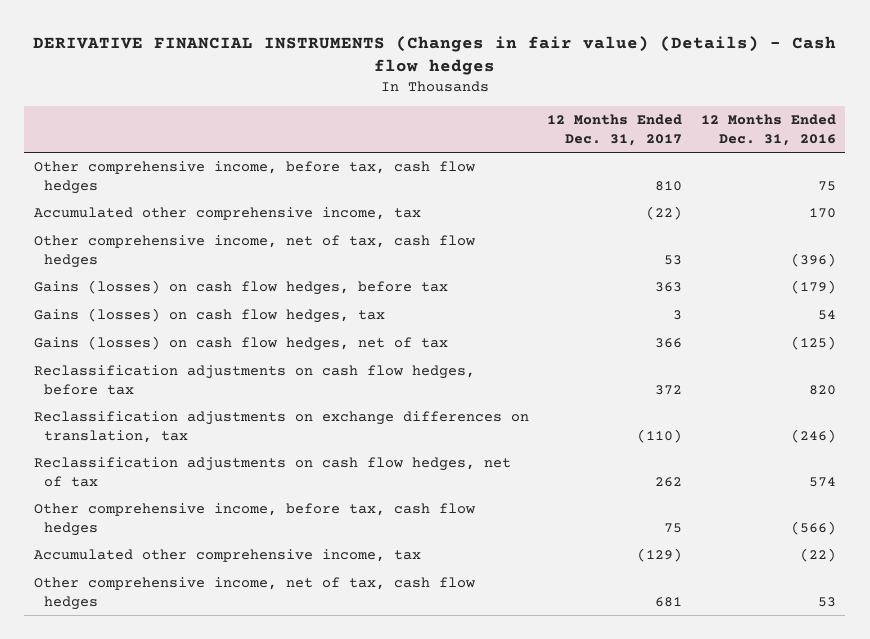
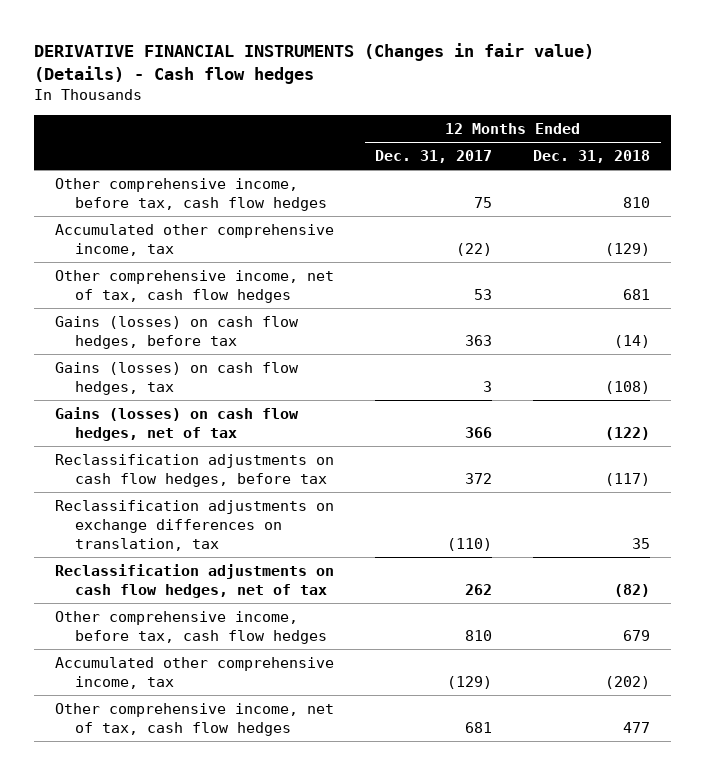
- | 12 Months Ended Dec. 31, 2017 | 12 Months Ended Dec. 31, 2016
+ | 12 Months Ended Dec. 31, 2017 | 12 Months Ended Dec. 31, 2018
moved up: Other comprehensive income, before tax, cash flow hedges | 75 | 810
moved down: Other comprehensive income, before tax, cash flow hedges | 810 | 679

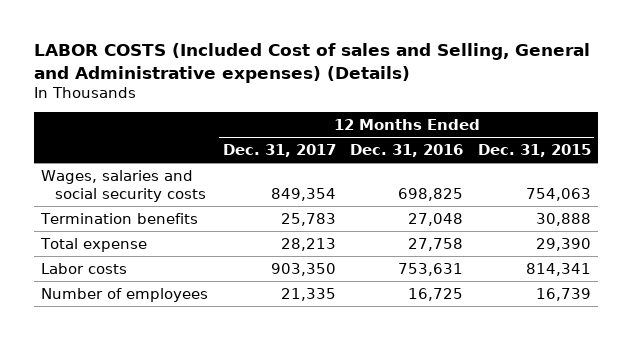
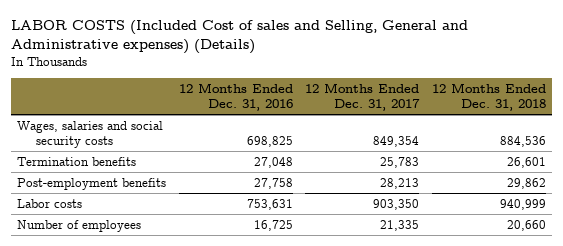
- | 12 Months Ended Dec. 31, 2017 | 12 Months Ended Dec. 31, 2016 | 12 Months Ended Dec. 31, 2015
+ | 12 Months Ended Dec. 31, 2016 | 12 Months Ended Dec. 31, 2017 | 12 Months Ended Dec. 31, 2018
- Total expense | 28,213 | 27,758 | 29,390
+ Post-employment benefits | 27,758 | 28,213 | 29,862

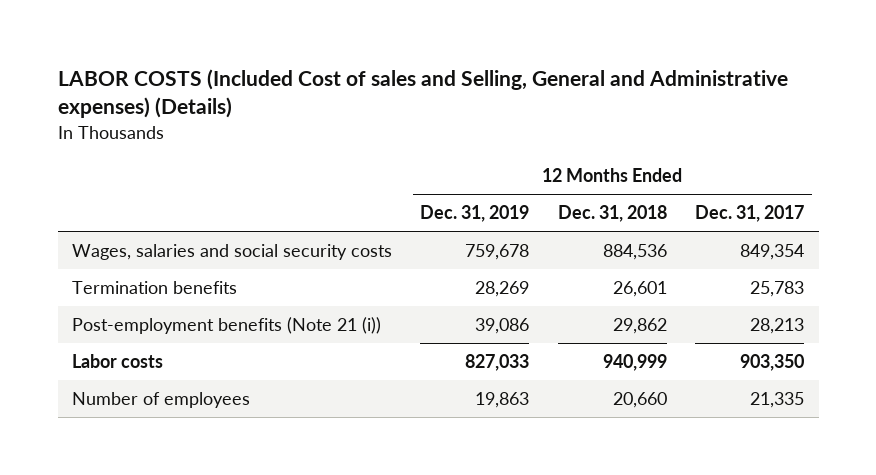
- | 12 Months Ended Dec. 31, 2016 | 12 Months Ended Dec. 31, 2017 | 12 Months Ended Dec. 31, 2018
+ | 12 Months Ended Dec. 31, 2019 | 12 Months Ended Dec. 31, 2018 | 12 Months Ended Dec. 31, 2017
- Post-employment benefits | 27,758 | 28,213 | 29,862
+ Post-employment benefits (Note 21 (i)) | 39,086 | 29,862 | 28,213

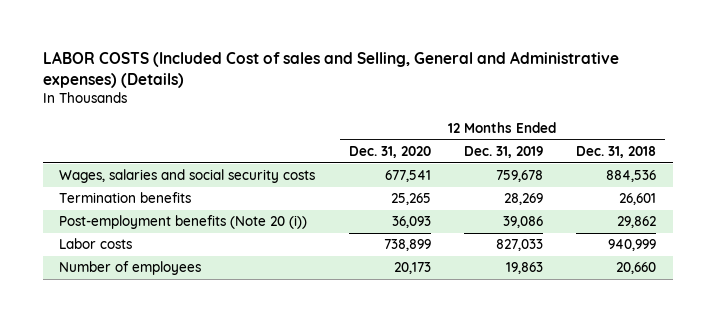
- | 12 Months Ended Dec. 31, 2019 | 12 Months Ended Dec. 31, 2018 | 12 Months Ended Dec. 31, 2017
+ | 12 Months Ended Dec. 31, 2020 | 12 Months Ended Dec. 31, 2019 | 12 Months Ended Dec. 31, 2018
- Post-employment benefits (Note 21 (i)) | 39,086 | 29,862 | 28,213
+ Post-employment benefits (Note 20 (i)) | 36,093 | 39,086 | 29,862

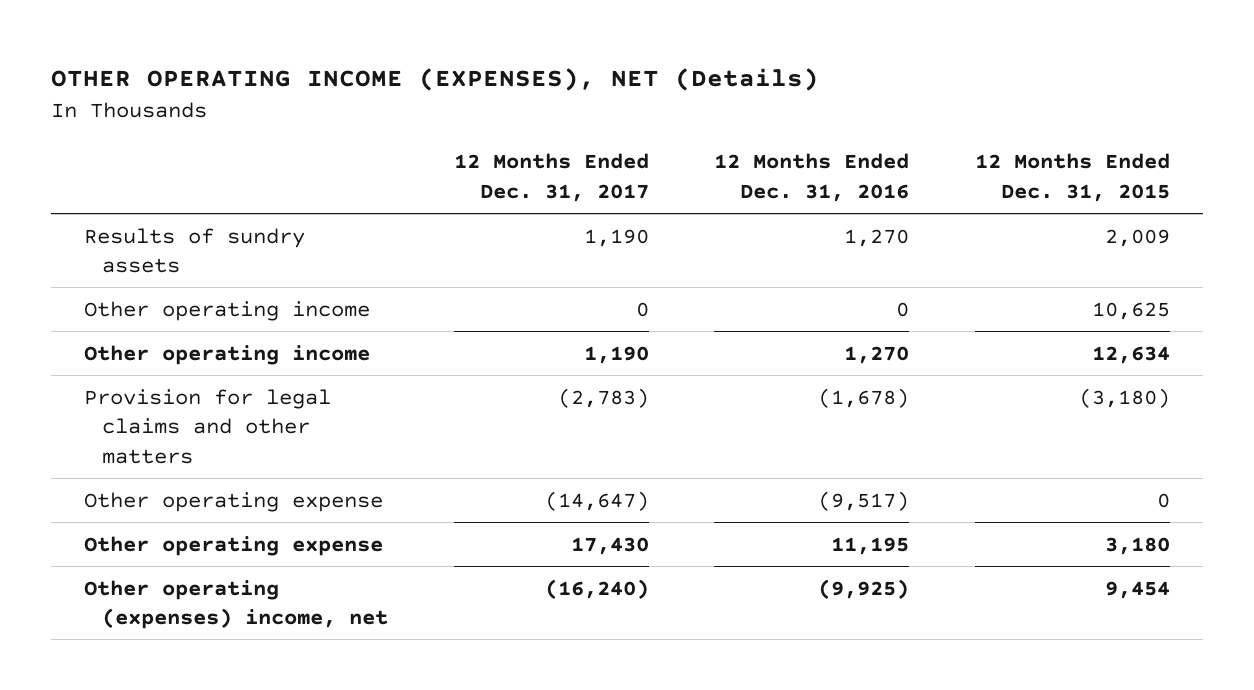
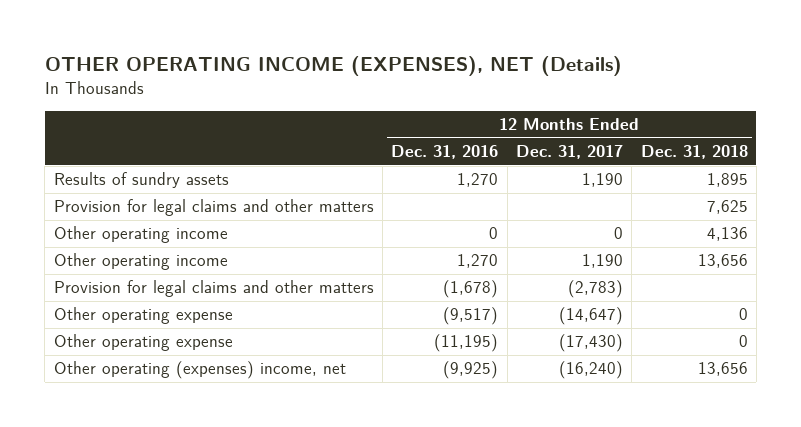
- | 12 Months Ended Dec. 31, 2017 | 12 Months Ended Dec. 31, 2016 | 12 Months Ended Dec. 31, 2015
+ | 12 Months Ended Dec. 31, 2016 | 12 Months Ended Dec. 31, 2017 | 12 Months Ended Dec. 31, 2018
+ Provision for legal claims and other matters | | | 7,625
- Other operating expense | 17,430 | 11,195 | 3,180
+ Other operating expense | (11,195) | (17,430) | 0

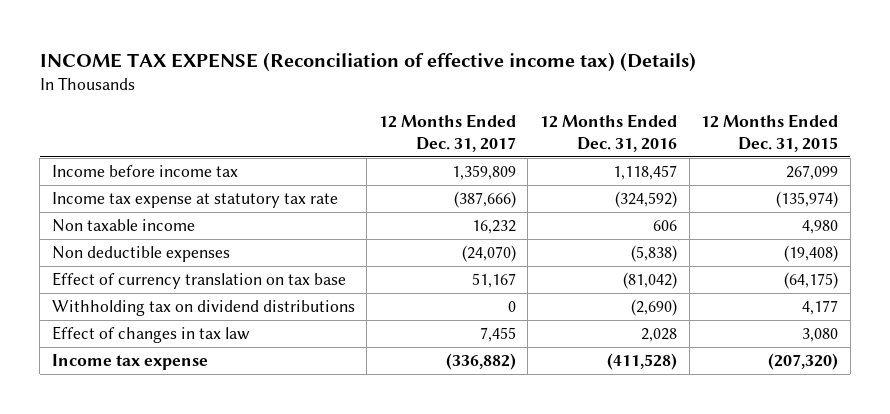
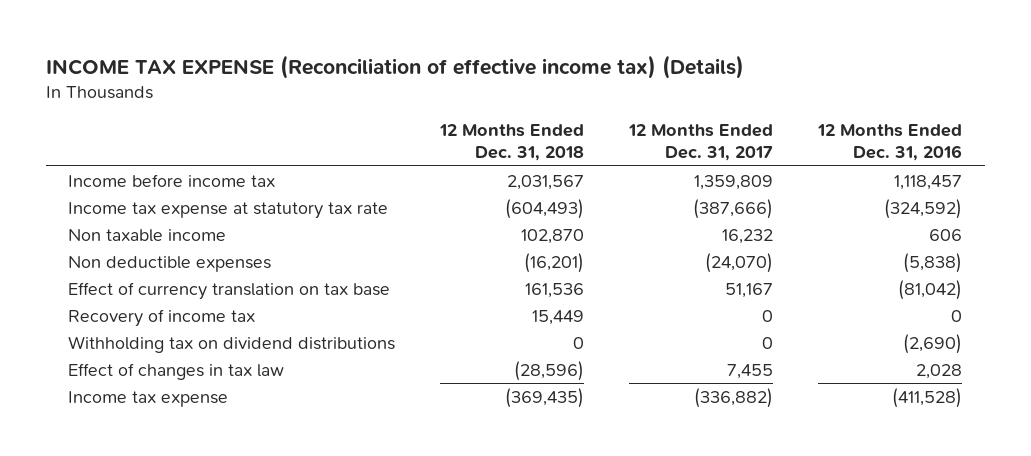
- | 12 Months Ended Dec. 31, 2017 | 12 Months Ended Dec. 31, 2016 | 12 Months Ended Dec. 31, 2015
+ | 12 Months Ended Dec. 31, 2018 | 12 Months Ended Dec. 31, 2017 | 12 Months Ended Dec. 31, 2016
+ Recovery of income tax | 15,449 | 0 | 0

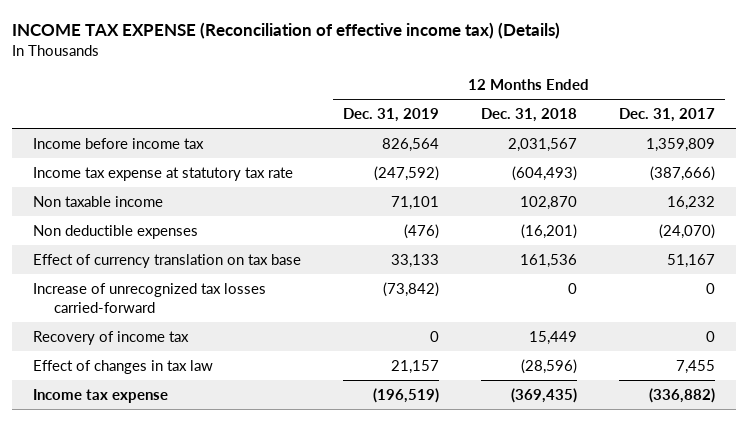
- | 12 Months Ended Dec. 31, 2018 | 12 Months Ended Dec. 31, 2017 | 12 Months Ended Dec. 31, 2016
+ | 12 Months Ended Dec. 31, 2019 | 12 Months Ended Dec. 31, 2018 | 12 Months Ended Dec. 31, 2017
+ Increase of unrecognized tax losses carried-forward | (73,842) | 0 | 0
- Withholding tax on dividend distributions | 0 | 0 | (2,690)

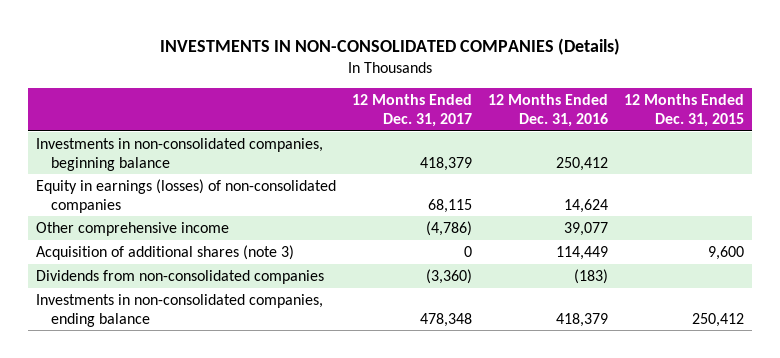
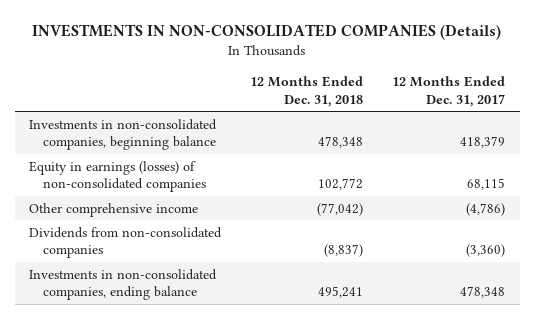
- | 12 Months Ended Dec. 31, 2017 | 12 Months Ended Dec. 31, 2016 | 12 Months Ended Dec. 31, 2015
+ | 12 Months Ended Dec. 31, 2018 | 12 Months Ended Dec. 31, 2017
- Acquisition of additional shares (note 3) | 0 | 114,449 | 9,600

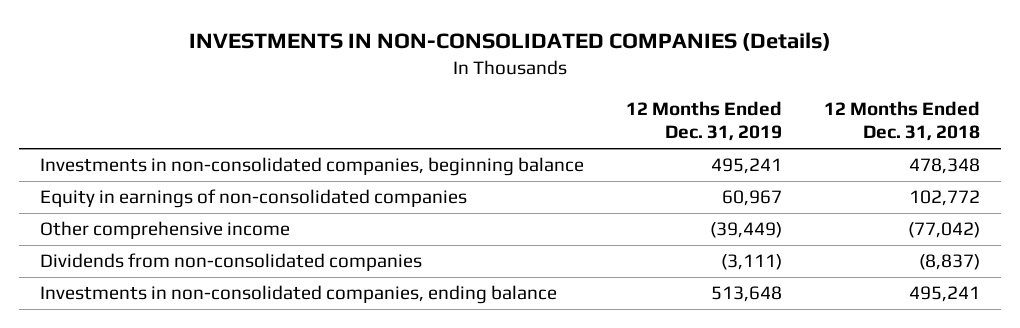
- | 12 Months Ended Dec. 31, 2018 | 12 Months Ended Dec. 31, 2017
+ | 12 Months Ended Dec. 31, 2019 | 12 Months Ended Dec. 31, 2018
- Equity in earnings (losses) of non-consolidated companies | 102,772 | 68,115
+ Equity in earnings of non-consolidated companies | 60,967 | 102,772

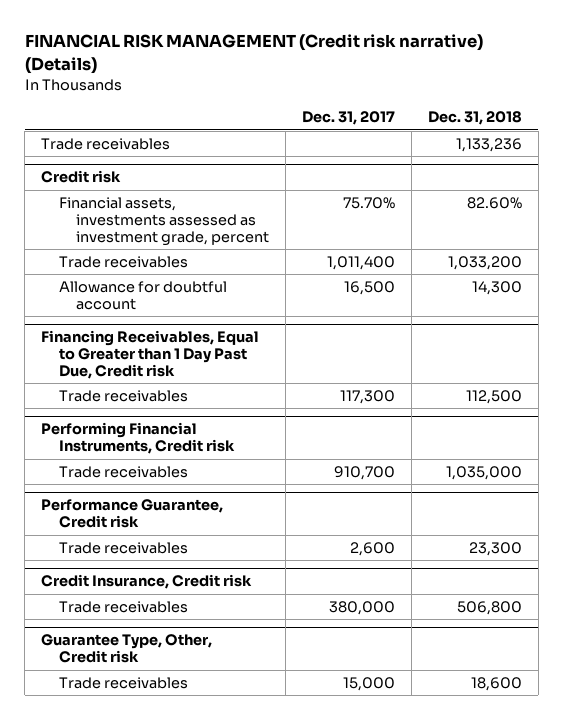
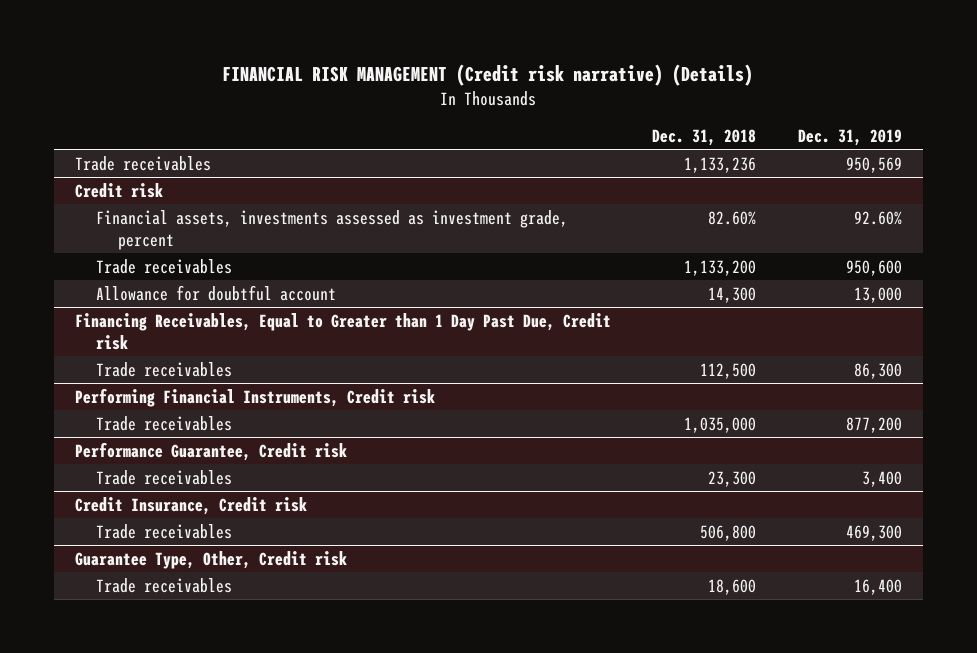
- | Dec. 31, 2017 | Dec. 31, 2018
+ | Dec. 31, 2018 | Dec. 31, 2019
@ Credit risk
- Trade receivables | 1,011,400 | 1,033,200
+ Trade receivables | 1,133,200 | 950,600

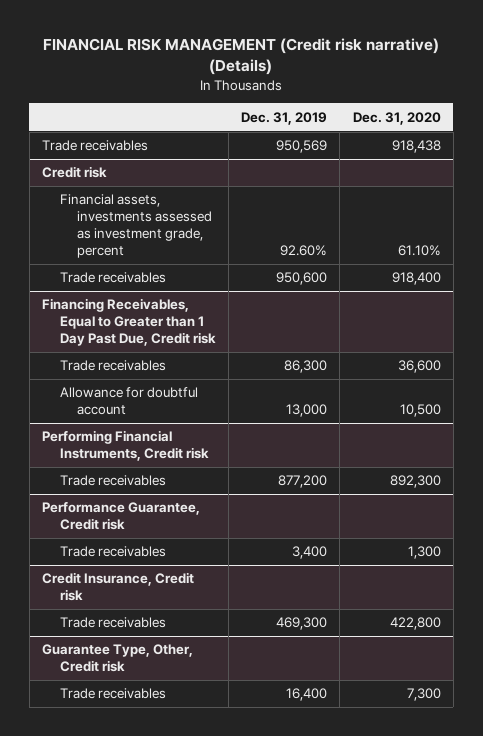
- | Dec. 31, 2018 | Dec. 31, 2019
+ | Dec. 31, 2019 | Dec. 31, 2020
@ Credit risk
- Allowance for doubtful account | 14,300 | 13,000
@ Financing Receivables, Equal to Greater than 1 Day Past Due, Credit risk
+ Allowance for doubtful account | 13,000 | 10,500

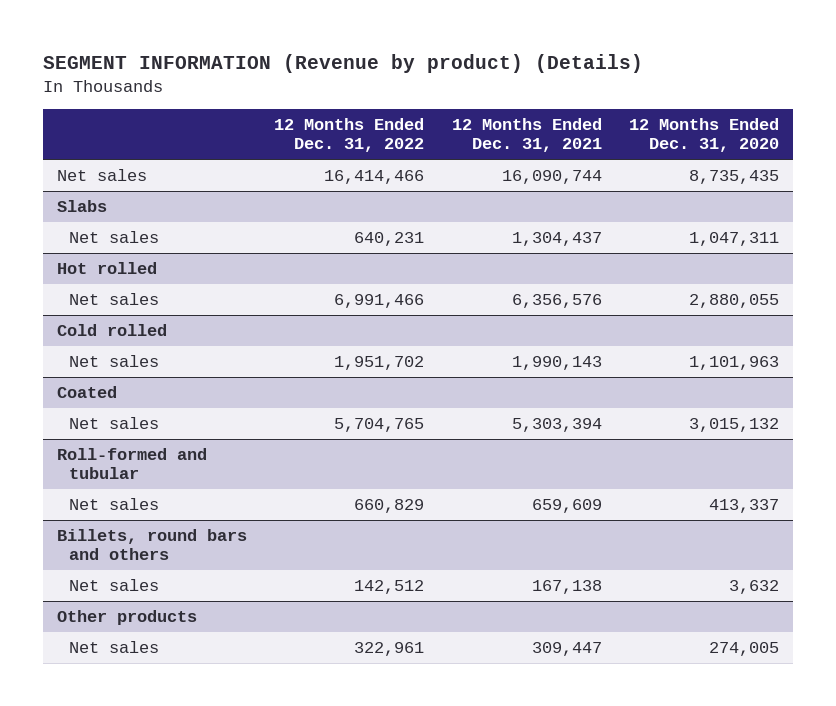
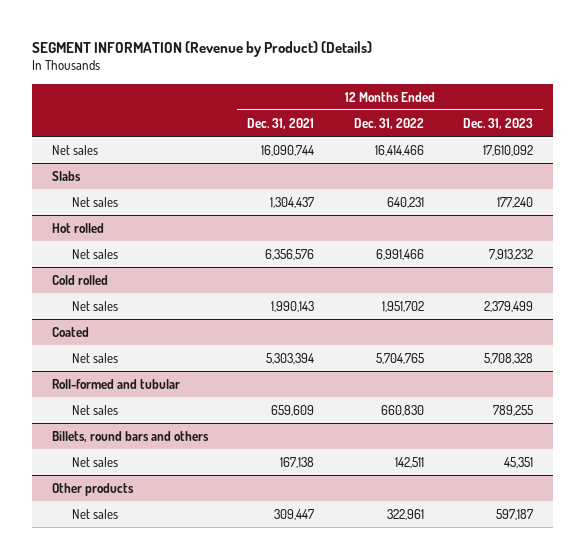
- SEGMENT INFORMATION (Revenue by product) (Details)
+ SEGMENT INFORMATION (Revenue by Product) (Details)
- | 12 Months Ended Dec. 31, 2022 | 12 Months Ended Dec. 31, 2021 | 12 Months Ended Dec. 31, 2020
+ | 12 Months Ended Dec. 31, 2021 | 12 Months Ended Dec. 31, 2022 | 12 Months Ended Dec. 31, 2023
@ Roll-formed and tubular
- Net sales | 660,829 | 659,609 | 413,337
+ Net sales | 659,609 | 660,830 | 789,255
@ Billets, round bars and others
- Net sales | 142,512 | 167,138 | 3,632
+ Net sales | 167,138 | 142,511 | 45,351

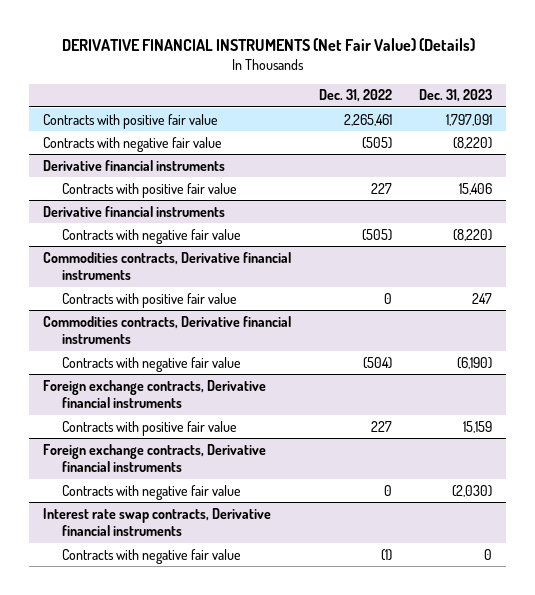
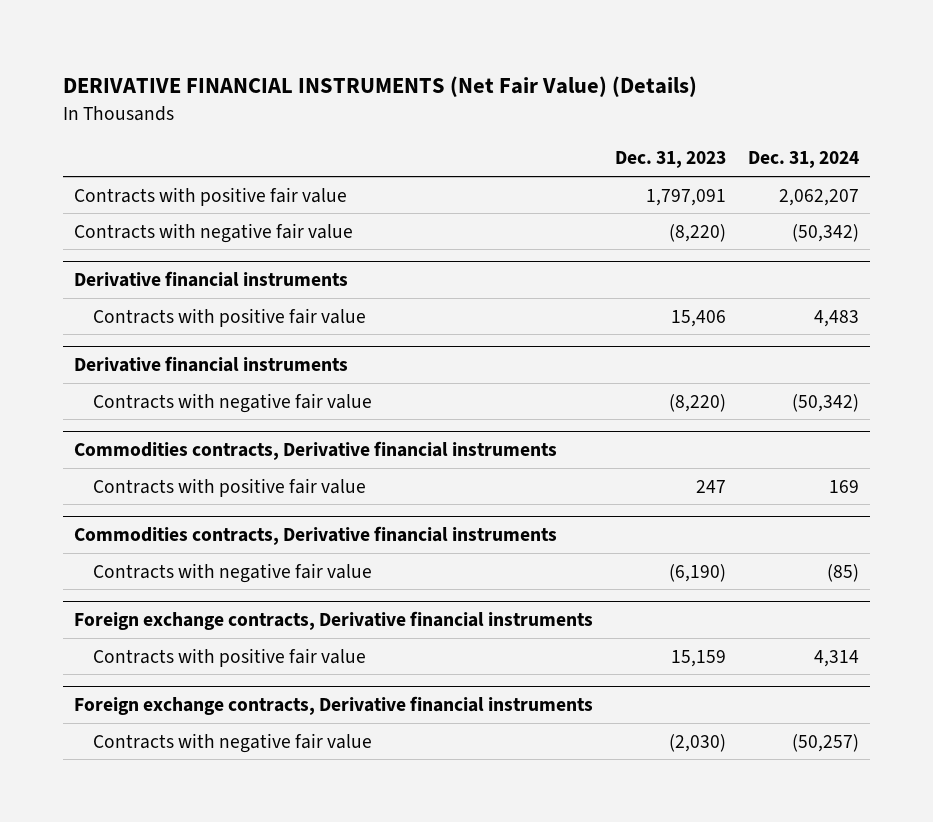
- | Dec. 31, 2022 | Dec. 31, 2023
+ | Dec. 31, 2023 | Dec. 31, 2024
- Interest rate swap contracts, Derivative financial instruments
- Contracts with negative fair value | (1) | 0

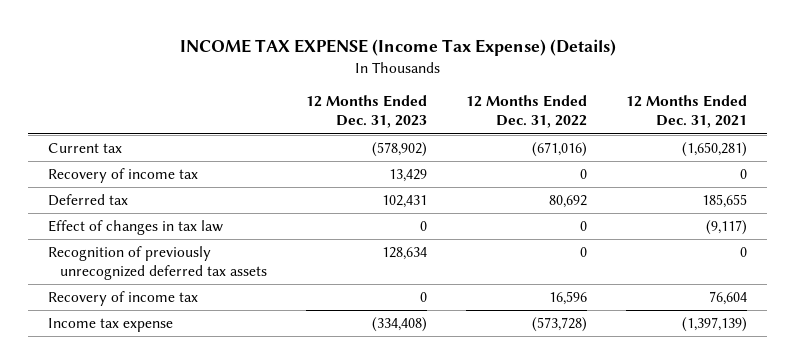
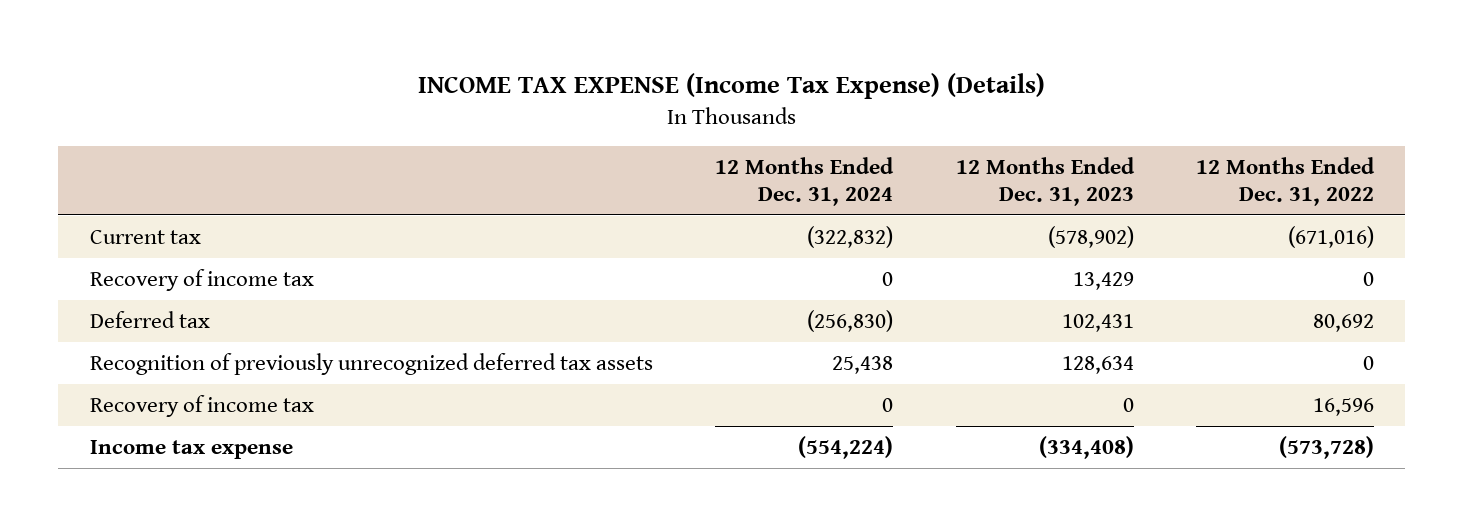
- | 12 Months Ended Dec. 31, 2023 | 12 Months Ended Dec. 31, 2022 | 12 Months Ended Dec. 31, 2021
+ | 12 Months Ended Dec. 31, 2024 | 12 Months Ended Dec. 31, 2023 | 12 Months Ended Dec. 31, 2022
- Effect of changes in tax law | 0 | 0 | (9,117)

